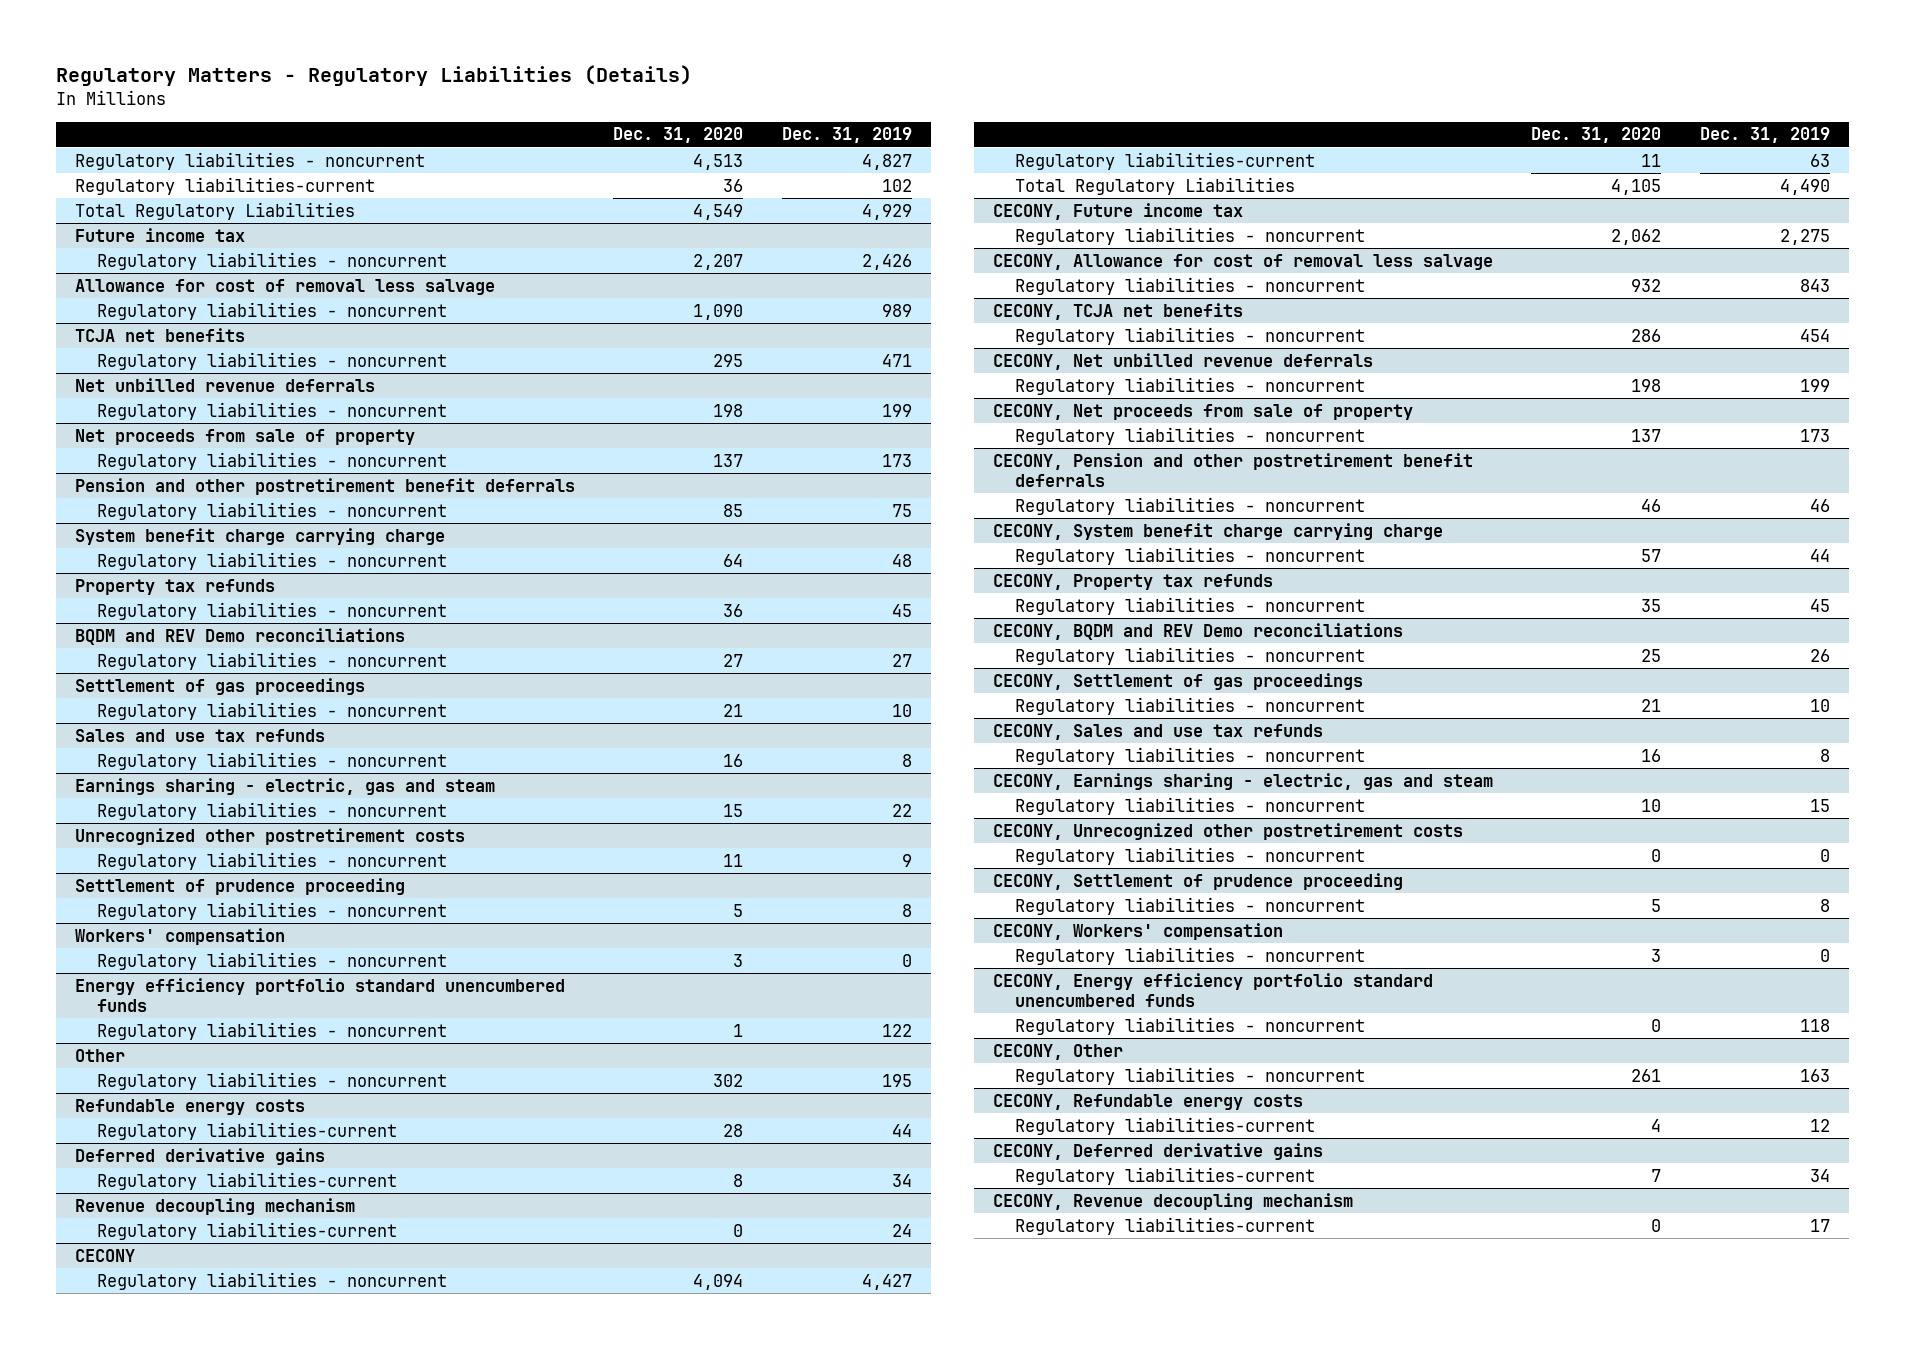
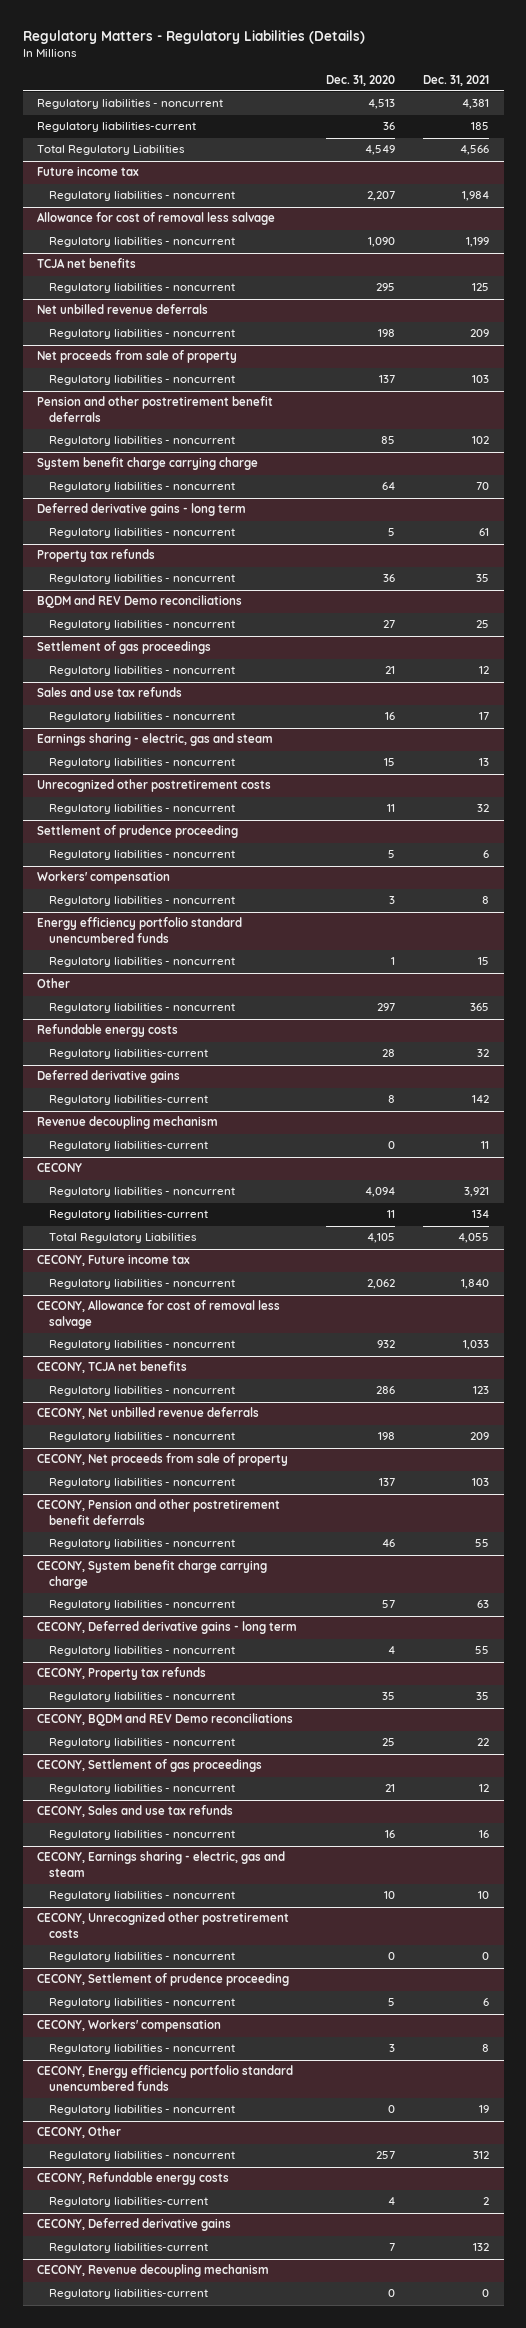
- | Dec. 31, 2020 | Dec. 31, 2019
+ | Dec. 31, 2020 | Dec. 31, 2021
+ Deferred derivative gains - long term
+ Regulatory liabilities - noncurrent | 5 | 61
@ Other
- Regulatory liabilities - noncurrent | 302 | 195
+ Regulatory liabilities - noncurrent | 297 | 365
+ CECONY, Deferred derivative gains - long term
+ Regulatory liabilities - noncurrent | 4 | 55
@ CECONY, Other
- Regulatory liabilities - noncurrent | 261 | 163
+ Regulatory liabilities - noncurrent | 257 | 312

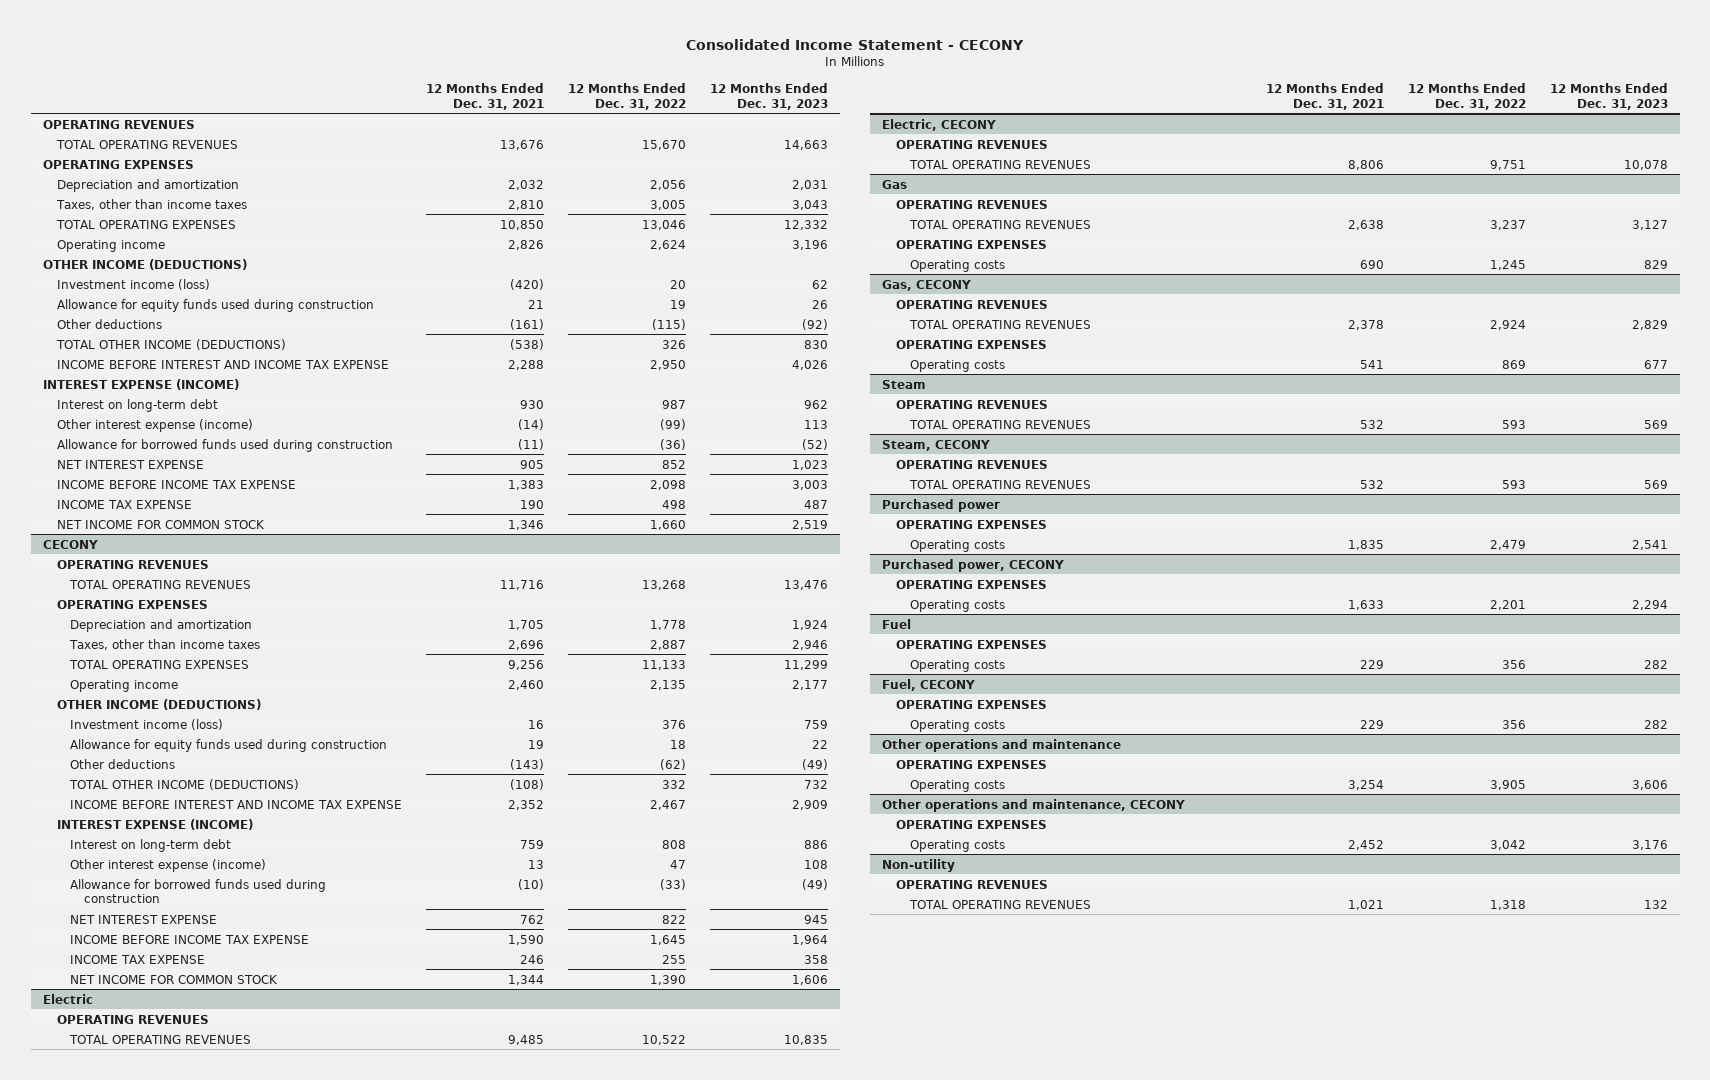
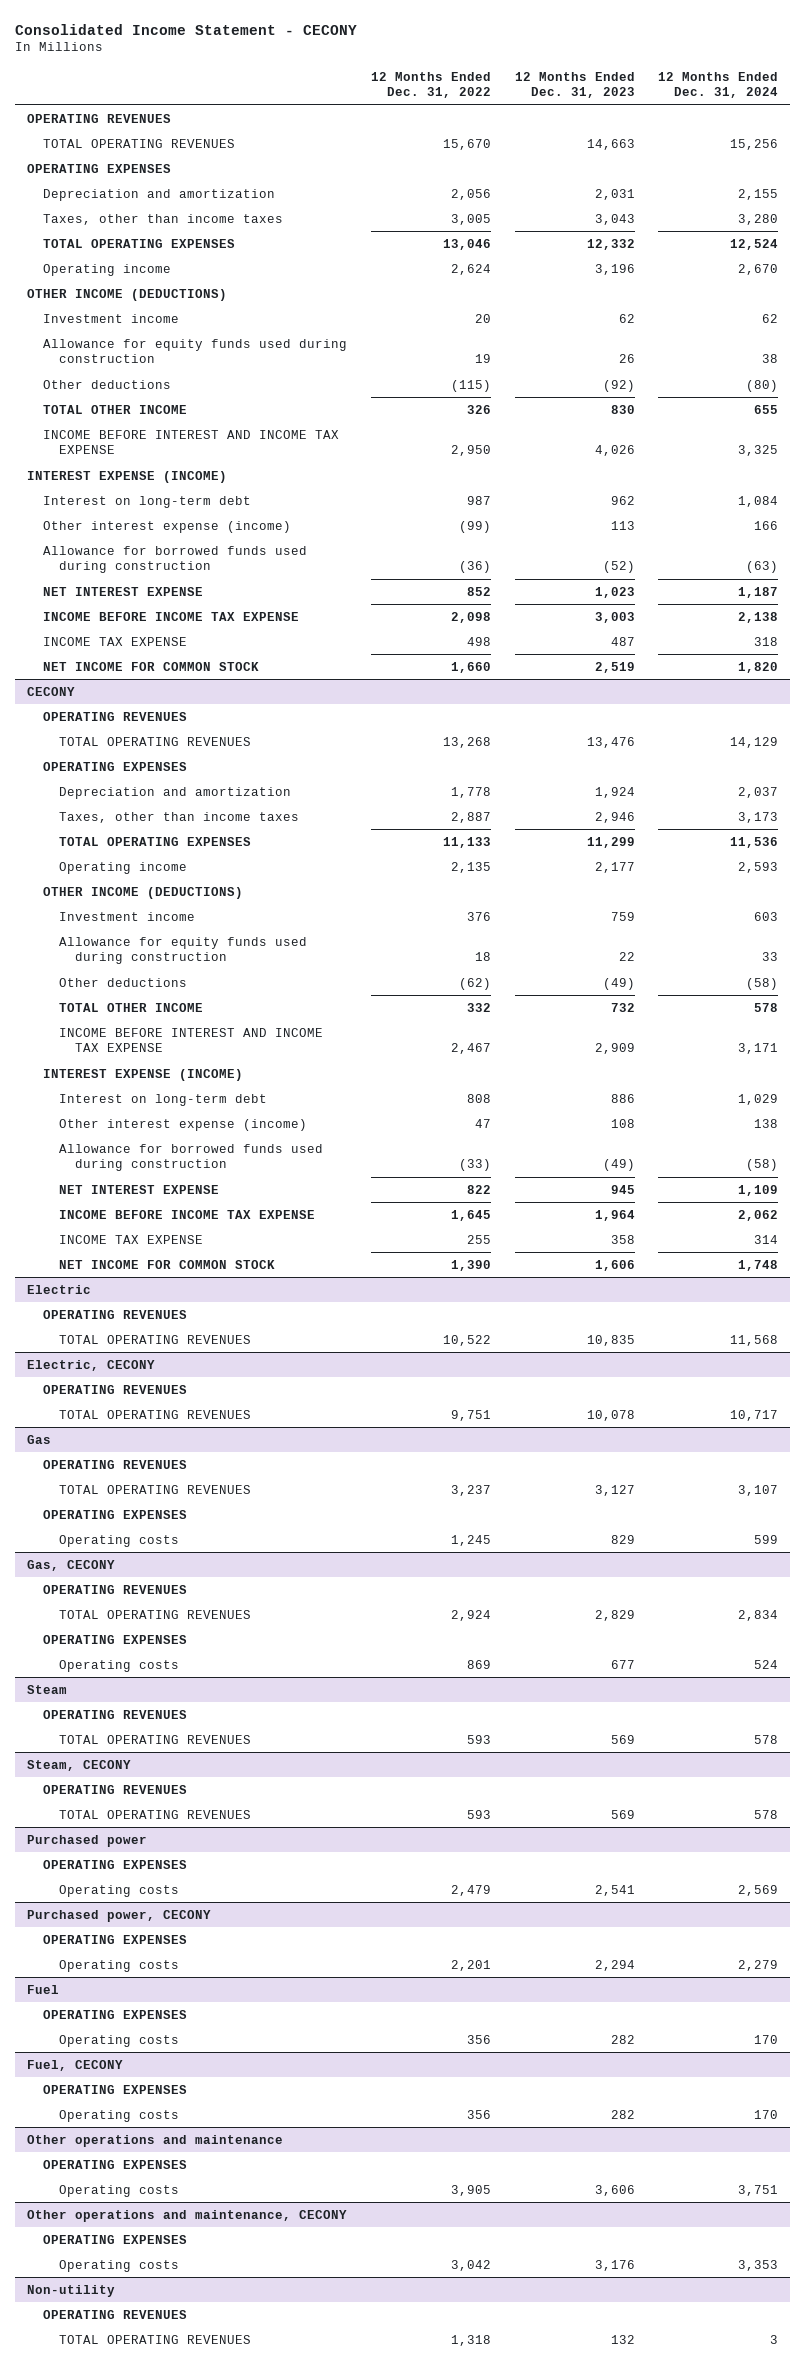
- | 12 Months Ended Dec. 31, 2021 | 12 Months Ended Dec. 31, 2022 | 12 Months Ended Dec. 31, 2023
+ | 12 Months Ended Dec. 31, 2022 | 12 Months Ended Dec. 31, 2023 | 12 Months Ended Dec. 31, 2024
- Investment income (loss) | (420) | 20 | 62
+ Investment income | 20 | 62 | 62
- TOTAL OTHER INCOME (DEDUCTIONS) | (538) | 326 | 830
+ TOTAL OTHER INCOME | 326 | 830 | 655
@ CECONY
- Investment income (loss) | 16 | 376 | 759
+ Investment income | 376 | 759 | 603
- TOTAL OTHER INCOME (DEDUCTIONS) | (108) | 332 | 732
+ TOTAL OTHER INCOME | 332 | 732 | 578

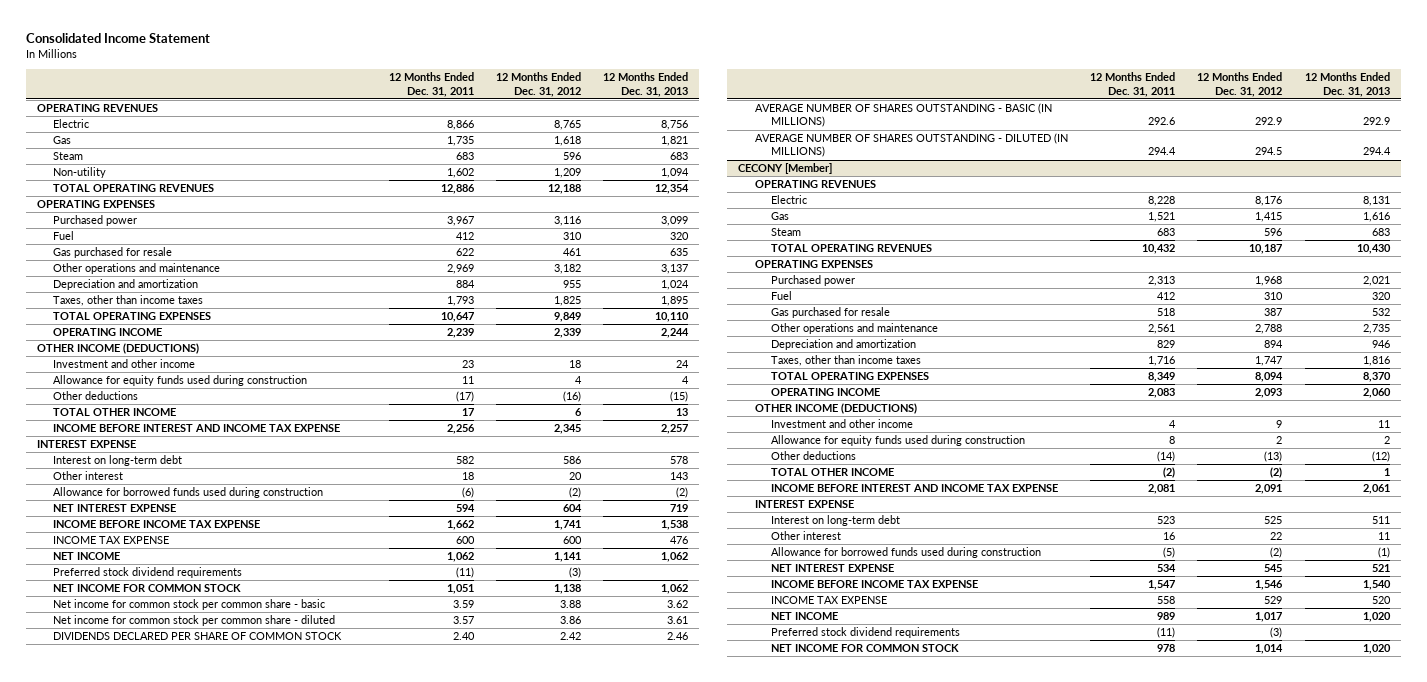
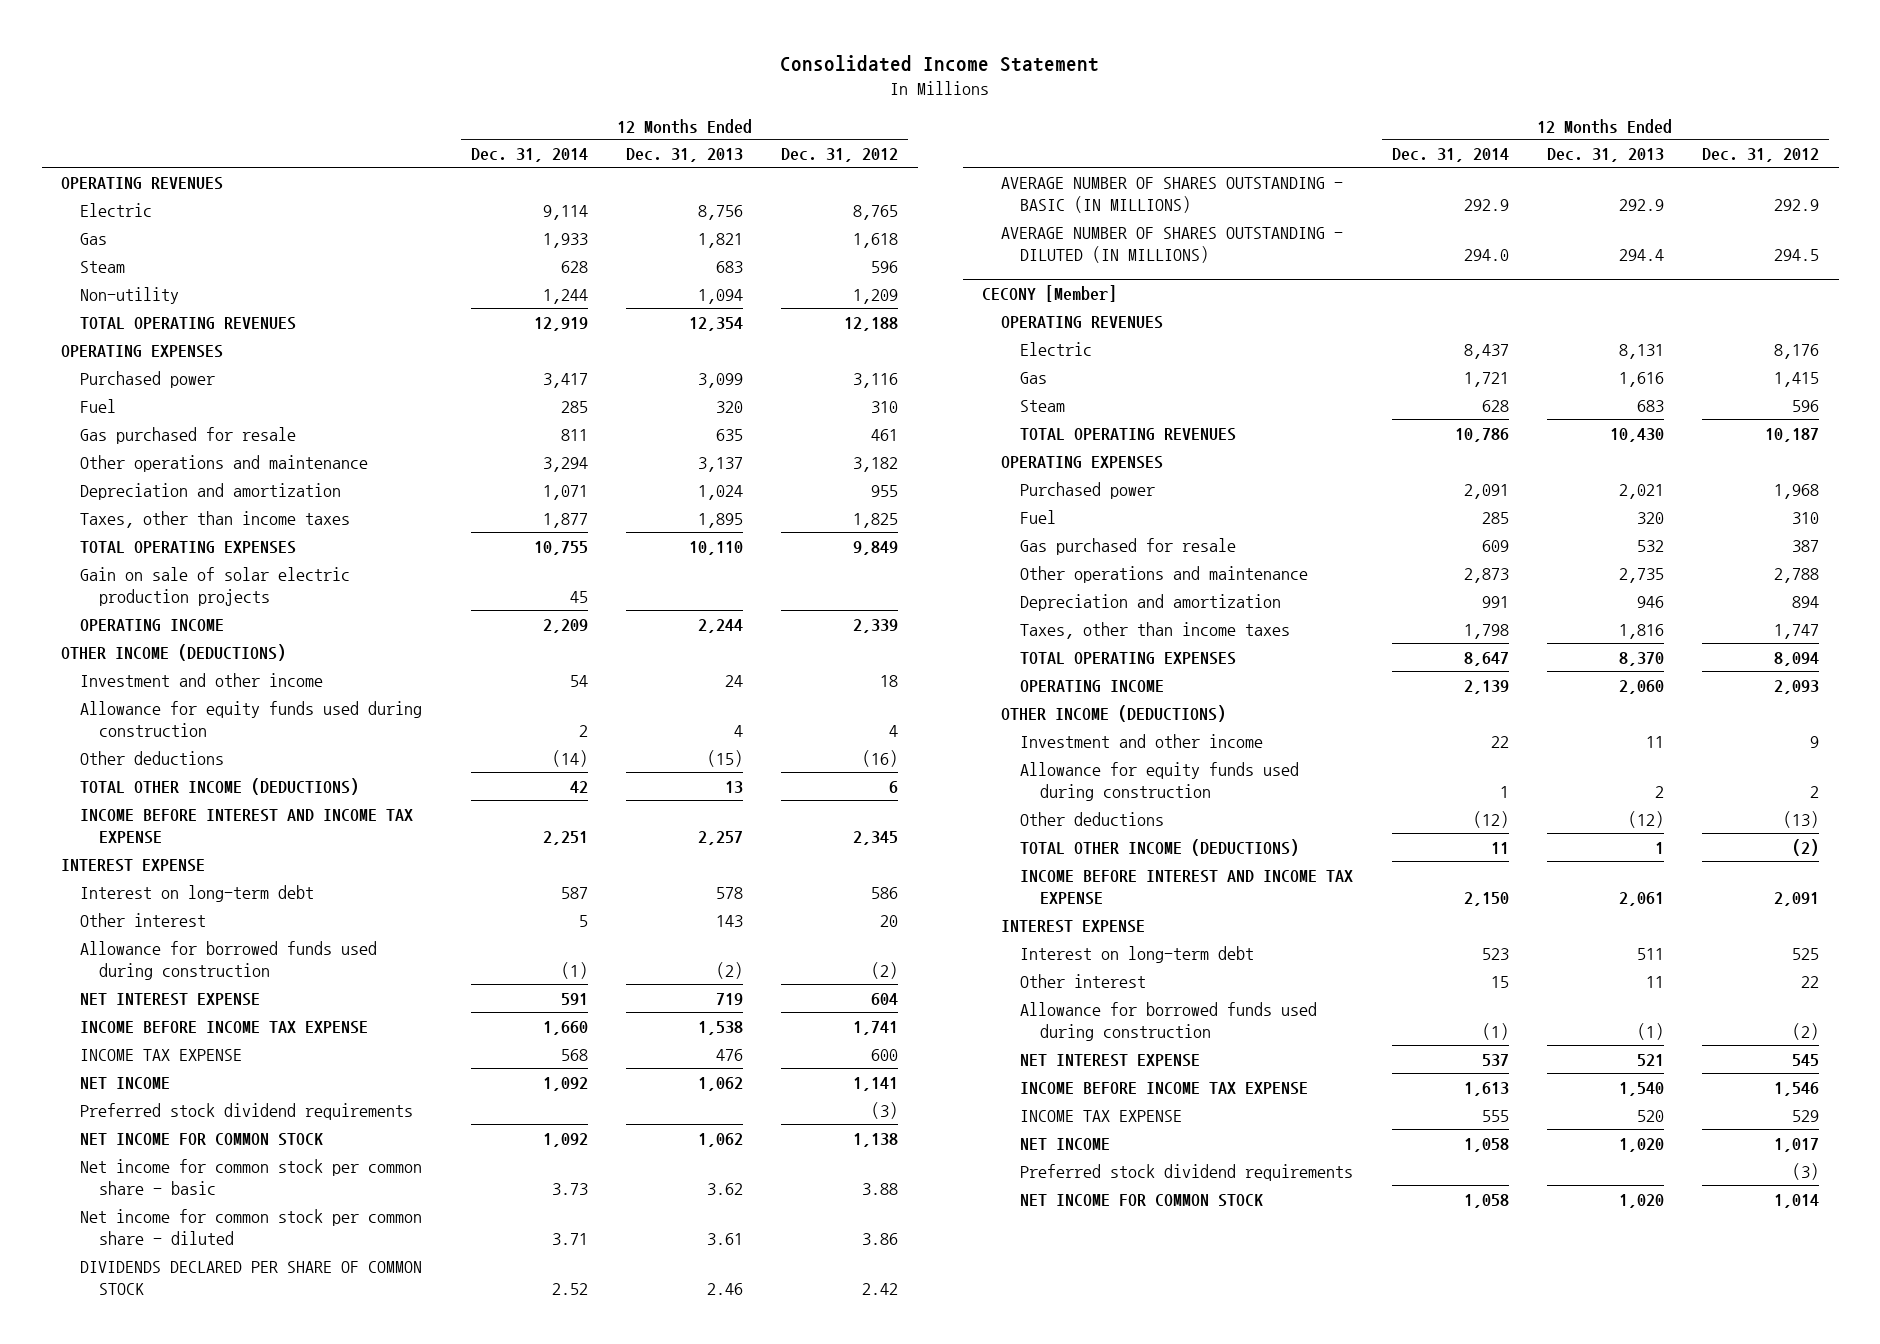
- | 12 Months Ended Dec. 31, 2011 | 12 Months Ended Dec. 31, 2012 | 12 Months Ended Dec. 31, 2013
+ | 12 Months Ended Dec. 31, 2014 | 12 Months Ended Dec. 31, 2013 | 12 Months Ended Dec. 31, 2012
+ Gain on sale of solar electric production projects | 45 | |
- TOTAL OTHER INCOME | 17 | 6 | 13
+ TOTAL OTHER INCOME (DEDUCTIONS) | 42 | 13 | 6
@ CECONY [Member]
- TOTAL OTHER INCOME | (2) | (2) | 1
+ TOTAL OTHER INCOME (DEDUCTIONS) | 11 | 1 | (2)

